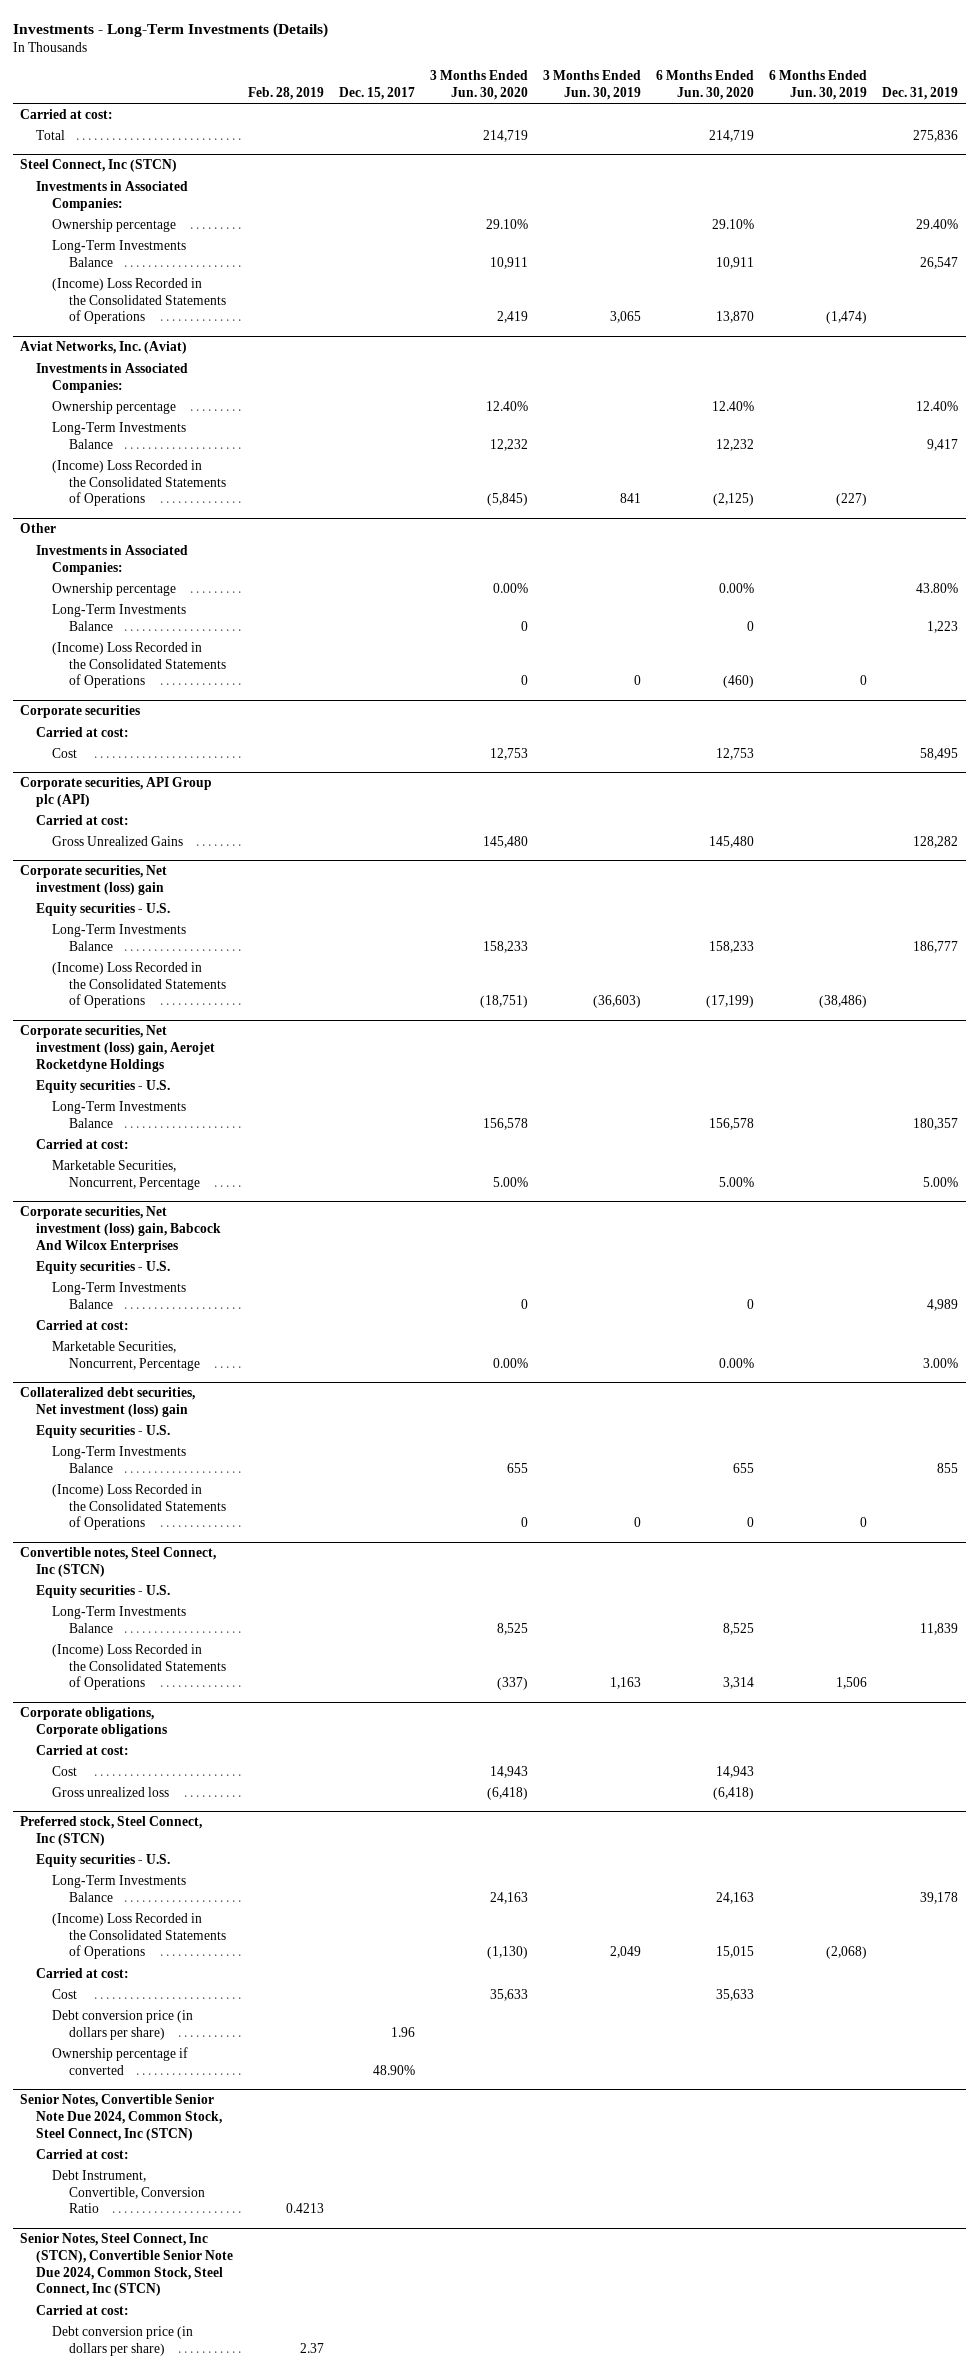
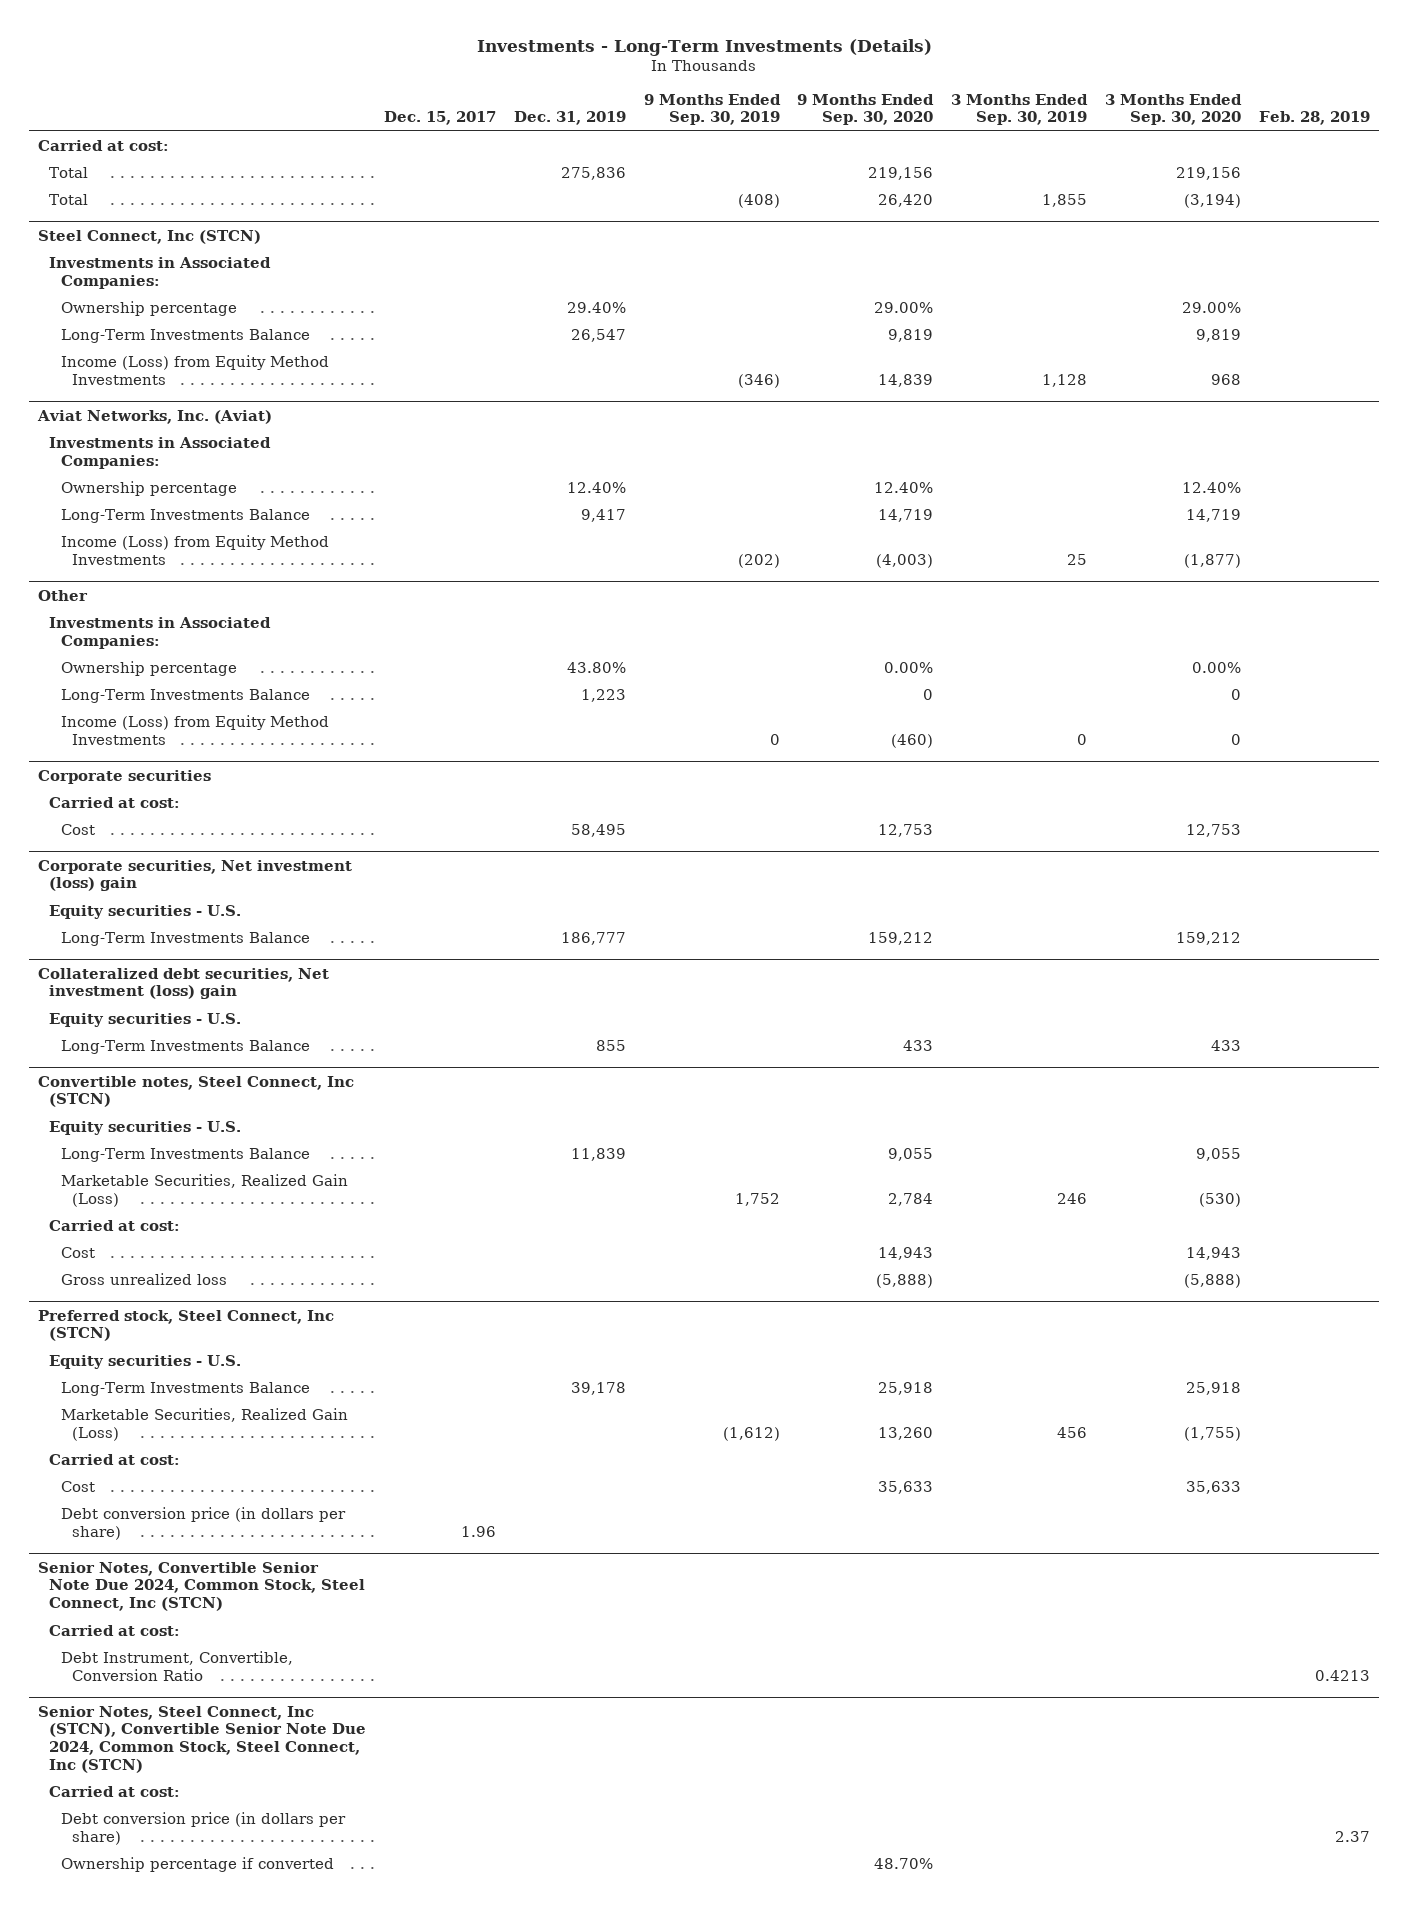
- | Feb. 28, 2019 | Dec. 15, 2017 | 3 Months Ended Jun. 30, 2020 | 3 Months Ended Jun. 30, 2019 | 6 Months Ended Jun. 30, 2020 | 6 Months Ended Jun. 30, 2019 | Dec. 31, 2019
+ | Dec. 15, 2017 | Dec. 31, 2019 | 9 Months Ended Sep. 30, 2019 | 9 Months Ended Sep. 30, 2020 | 3 Months Ended Sep. 30, 2019 | 3 Months Ended Sep. 30, 2020 | Feb. 28, 2019
+ Total | | | (408) | 26,420 | 1,855 | (3,194) |
@ Steel Connect, Inc (STCN)
- (Income) Loss Recorded in the Consolidated Statements of Operations | | | 2,419 | 3,065 | 13,870 | (1,474) |
+ Income (Loss) from Equity Method Investments | | | (346) | 14,839 | 1,128 | 968 |
@ Aviat Networks, Inc. (Aviat)
- (Income) Loss Recorded in the Consolidated Statements of Operations | | | (5,845) | 841 | (2,125) | (227) |
+ Income (Loss) from Equity Method Investments | | | (202) | (4,003) | 25 | (1,877) |
@ Other
- (Income) Loss Recorded in the Consolidated Statements of Operations | | | 0 | 0 | (460) | 0 |
+ Income (Loss) from Equity Method Investments | | | 0 | (460) | 0 | 0 |
- Corporate securities, API Group plc (API)
- Carried at cost:
- Gross Unrealized Gains | | | 145,480 | | 145,480 | | 128,282
@ Corporate securities, Net investment (loss) gain
- (Income) Loss Recorded in the Consolidated Statements of Operations | | | (18,751) | (36,603) | (17,199) | (38,486) |
- Corporate securities, Net investment (loss) gain, Aerojet Rocketdyne Holdings
- Equity securities - U.S.
- Long-Term Investments Balance | | | 156,578 | | 156,578 | | 180,357
- Carried at cost:
- Marketable Securities, Noncurrent, Percentage | | | 5.00% | | 5.00% | | 5.00%
- Corporate securities, Net investment (loss) gain, Babcock And Wilcox Enterprises
- Equity securities - U.S.
- Long-Term Investments Balance | | | 0 | | 0 | | 4,989
- Carried at cost:
- Marketable Securities, Noncurrent, Percentage | | | 0.00% | | 0.00% | | 3.00%
@ Collateralized debt securities, Net investment (loss) gain
- (Income) Loss Recorded in the Consolidated Statements of Operations | | | 0 | 0 | 0 | 0 |
@ Convertible notes, Steel Connect, Inc (STCN)
- (Income) Loss Recorded in the Consolidated Statements of Operations | | | (337) | 1,163 | 3,314 | 1,506 |
- Corporate obligations, Corporate obligations
- Carried at cost:
- Cost | | | 14,943 | | 14,943 | |
- Gross unrealized loss | | | (6,418) | | (6,418) | |
@ Convertible notes, Steel Connect, Inc (STCN)
+ Marketable Securities, Realized Gain (Loss) | | | 1,752 | 2,784 | 246 | (530) |
+ Carried at cost:
+ Cost | | | | 14,943 | | 14,943 |
+ Gross unrealized loss | | | | (5,888) | | (5,888) |
@ Preferred stock, Steel Connect, Inc (STCN)
- (Income) Loss Recorded in the Consolidated Statements of Operations | | | (1,130) | 2,049 | 15,015 | (2,068) |
+ Marketable Securities, Realized Gain (Loss) | | | (1,612) | 13,260 | 456 | (1,755) |
- Ownership percentage if converted | | 48.90% | | | | |
@ Senior Notes, Steel Connect, Inc (STCN), Convertible Senior Note Due 2024, Common Stock, Steel Connect, Inc (STCN)
+ Ownership percentage if converted | | | | 48.70% | | |

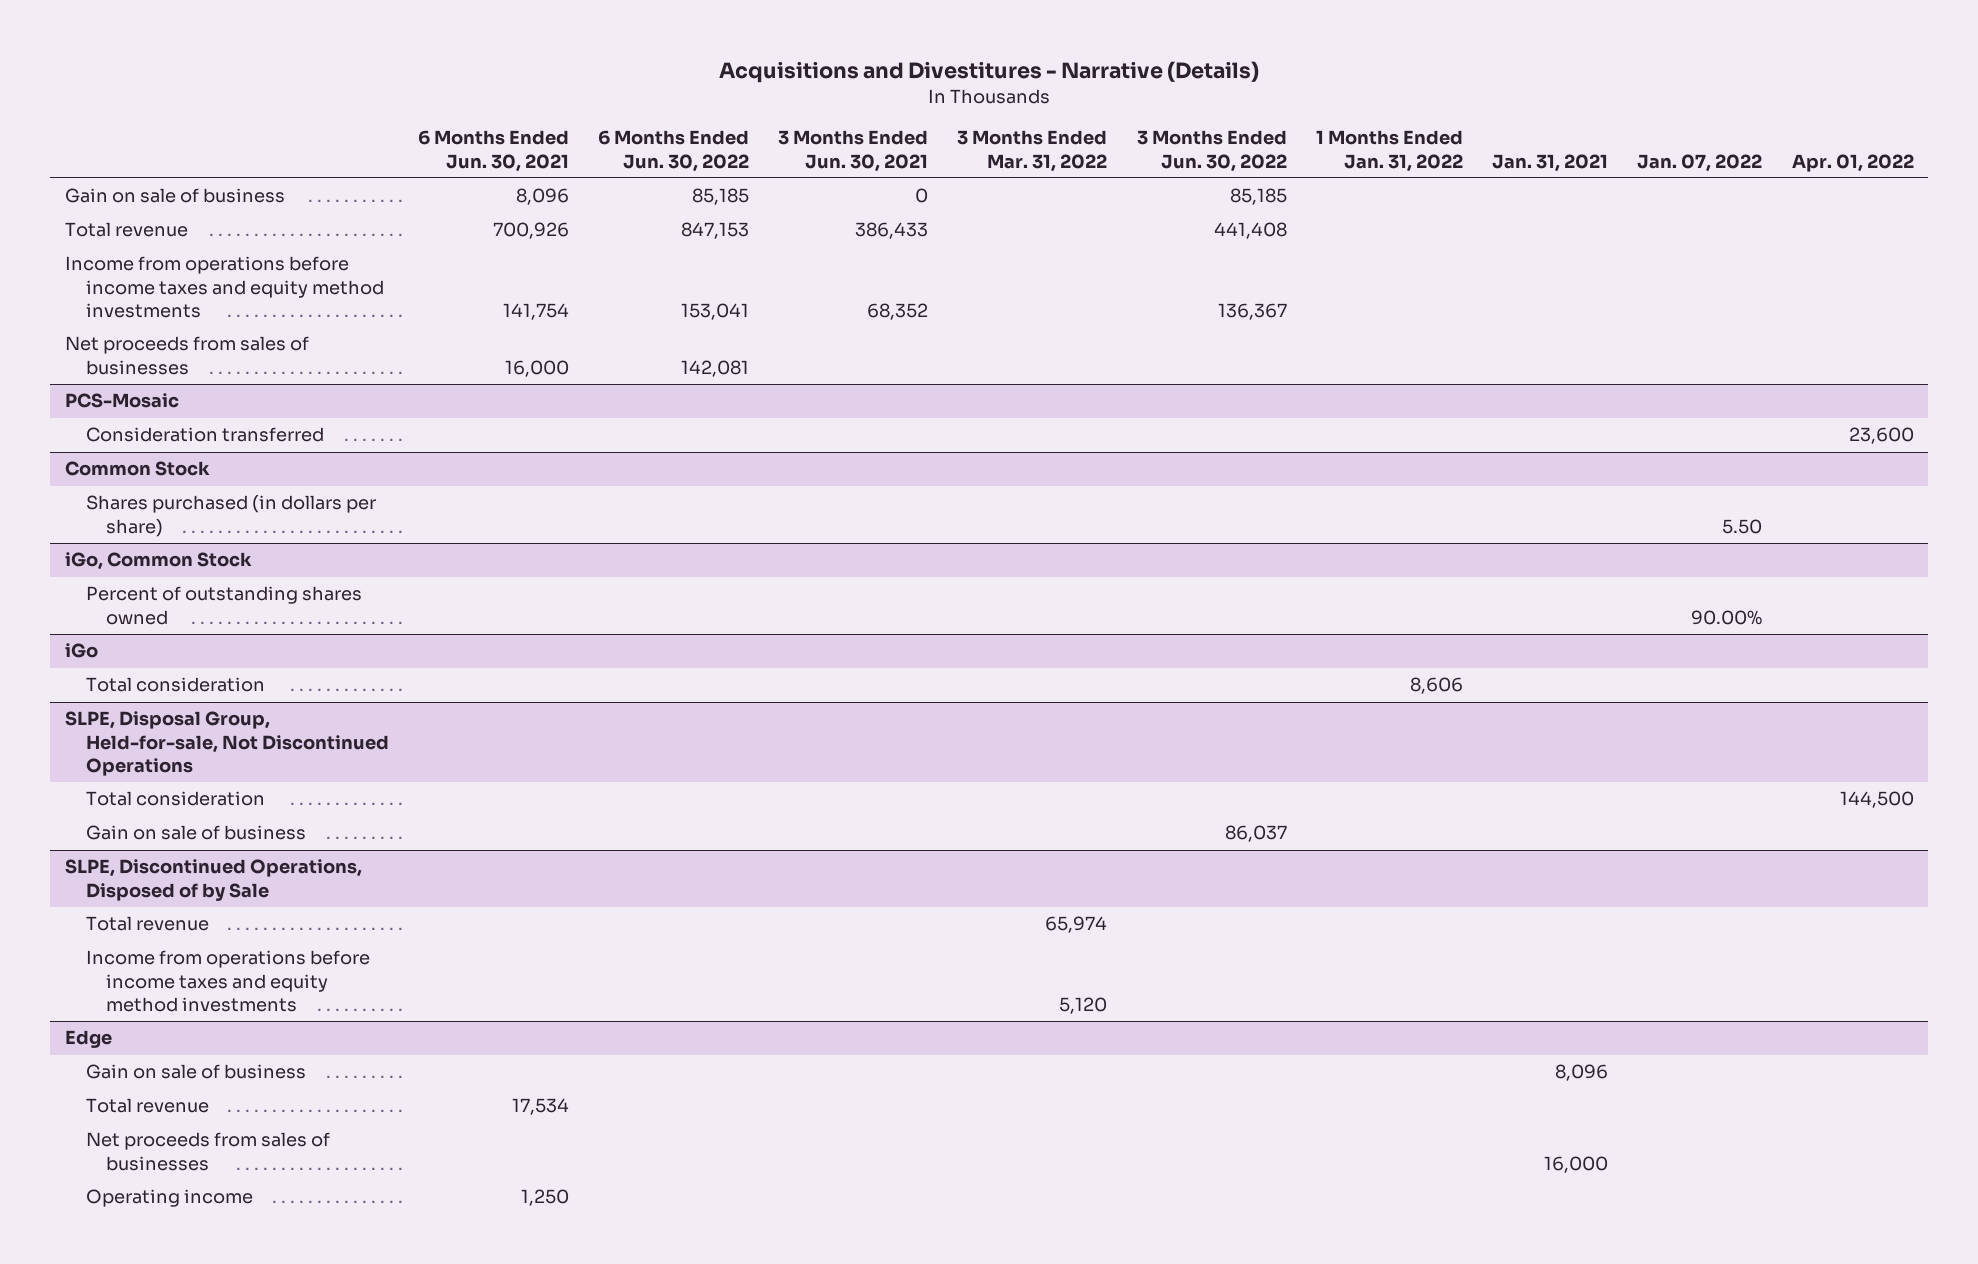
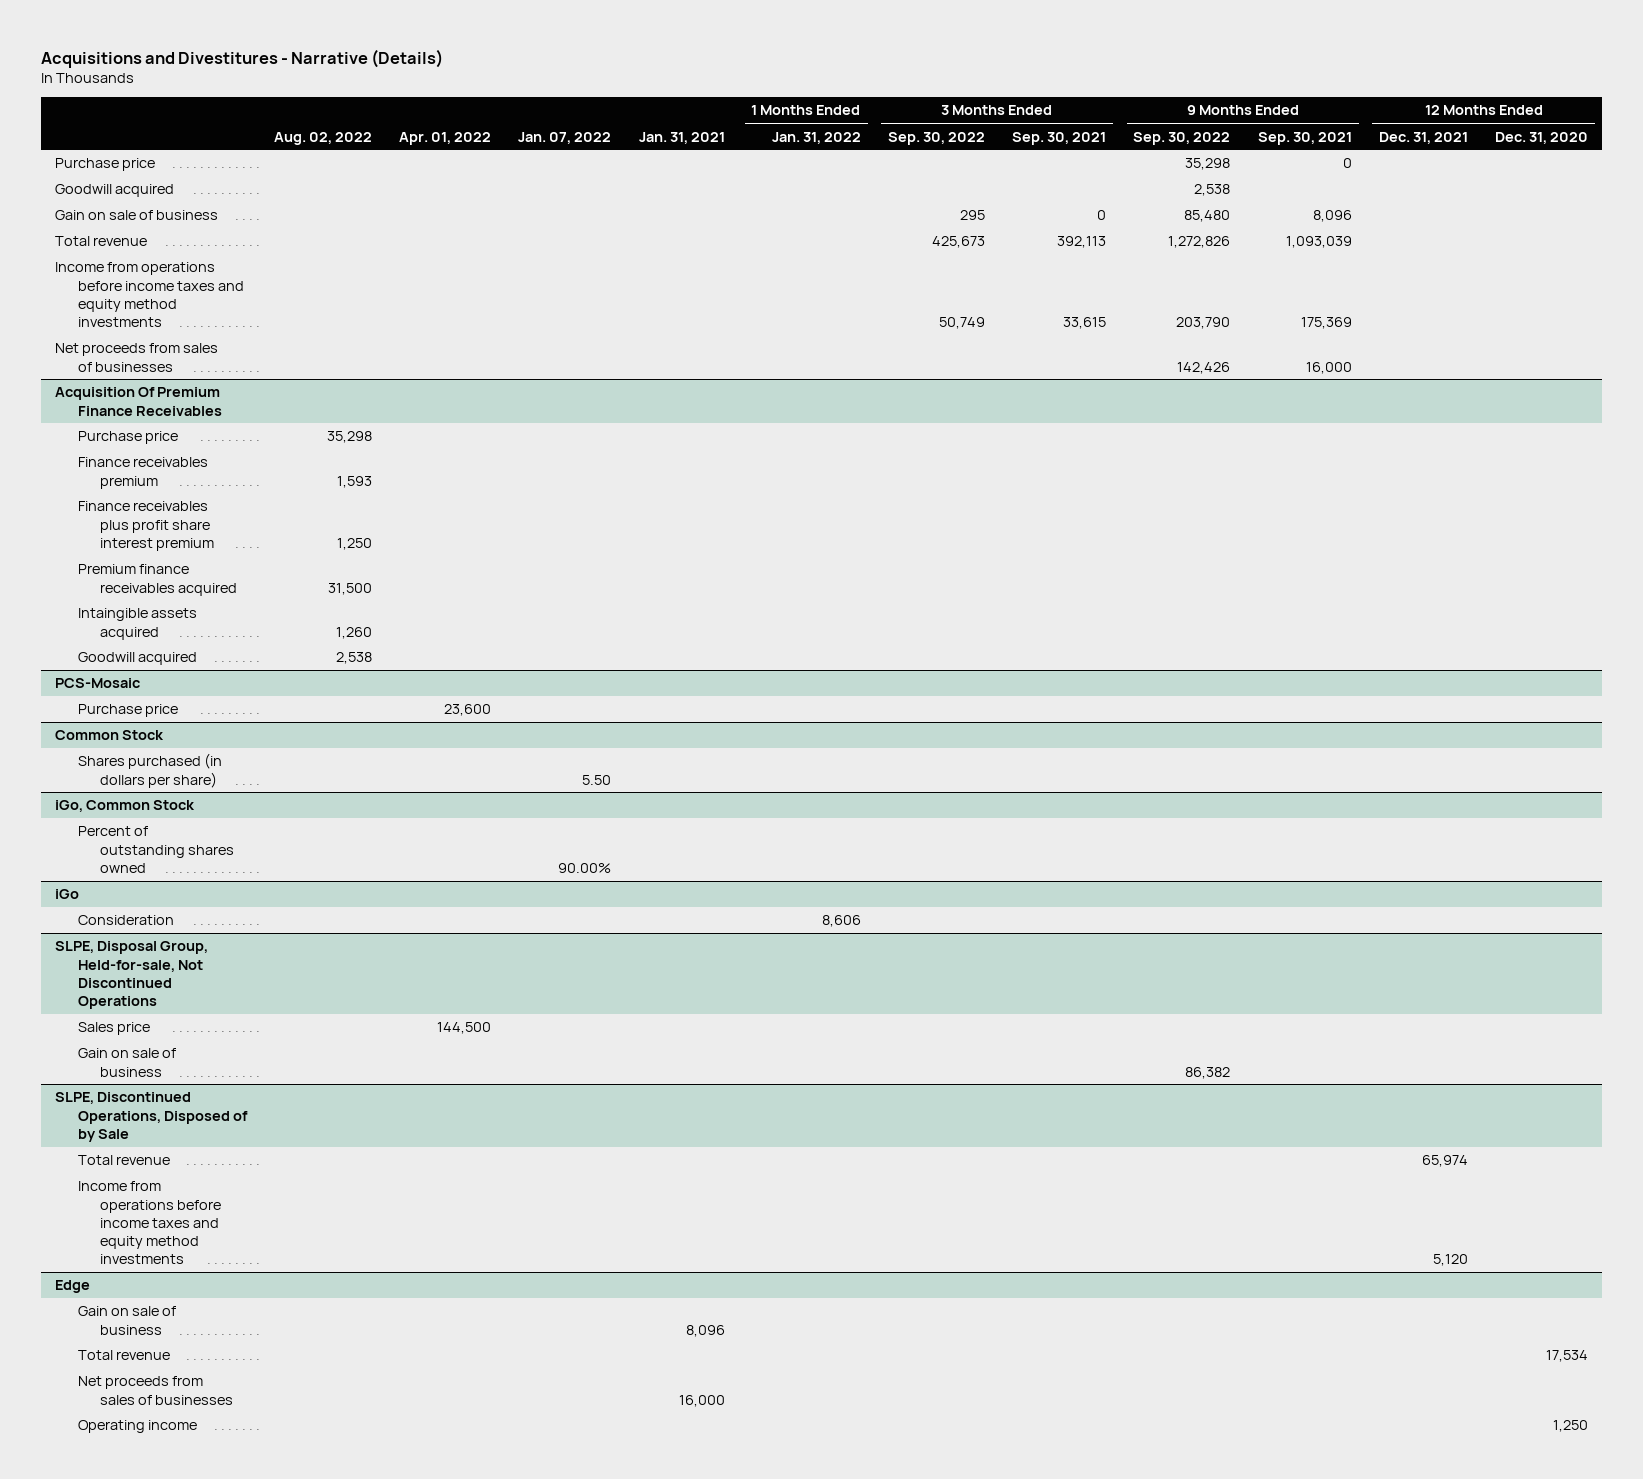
- | 6 Months Ended Jun. 30, 2021 | 6 Months Ended Jun. 30, 2022 | 3 Months Ended Jun. 30, 2021 | 3 Months Ended Mar. 31, 2022 | 3 Months Ended Jun. 30, 2022 | 1 Months Ended Jan. 31, 2022 | Jan. 31, 2021 | Jan. 07, 2022 | Apr. 01, 2022
+ | Aug. 02, 2022 | Apr. 01, 2022 | Jan. 07, 2022 | Jan. 31, 2021 | 1 Months Ended Jan. 31, 2022 | 3 Months Ended Sep. 30, 2022 | 3 Months Ended Sep. 30, 2021 | 9 Months Ended Sep. 30, 2022 | 9 Months Ended Sep. 30, 2021 | 12 Months Ended Dec. 31, 2021 | 12 Months Ended Dec. 31, 2020
+ Purchase price | | | | | | | | 35,298 | 0 | |
+ Goodwill acquired | | | | | | | | 2,538 | | |
+ Acquisition Of Premium Finance Receivables
+ Purchase price | 35,298 | | | | | | | | | |
+ Finance receivables premium | 1,593 | | | | | | | | | |
+ Finance receivables plus profit share interest premium | 1,250 | | | | | | | | | |
+ Premium finance receivables acquired | 31,500 | | | | | | | | | |
+ Intaingible assets acquired | 1,260 | | | | | | | | | |
+ Goodwill acquired | 2,538 | | | | | | | | | |
@ PCS-Mosaic
- Consideration transferred | | | | | | | | | 23,600
+ Purchase price | | 23,600 | | | | | | | | |
@ iGo
- Total consideration | | | | | | 8,606 | | |
+ Consideration | | | | | 8,606 | | | | | |
@ SLPE, Disposal Group, Held-for-sale, Not Discontinued Operations
- Total consideration | | | | | | | | | 144,500
+ Sales price | | 144,500 | | | | | | | | |

